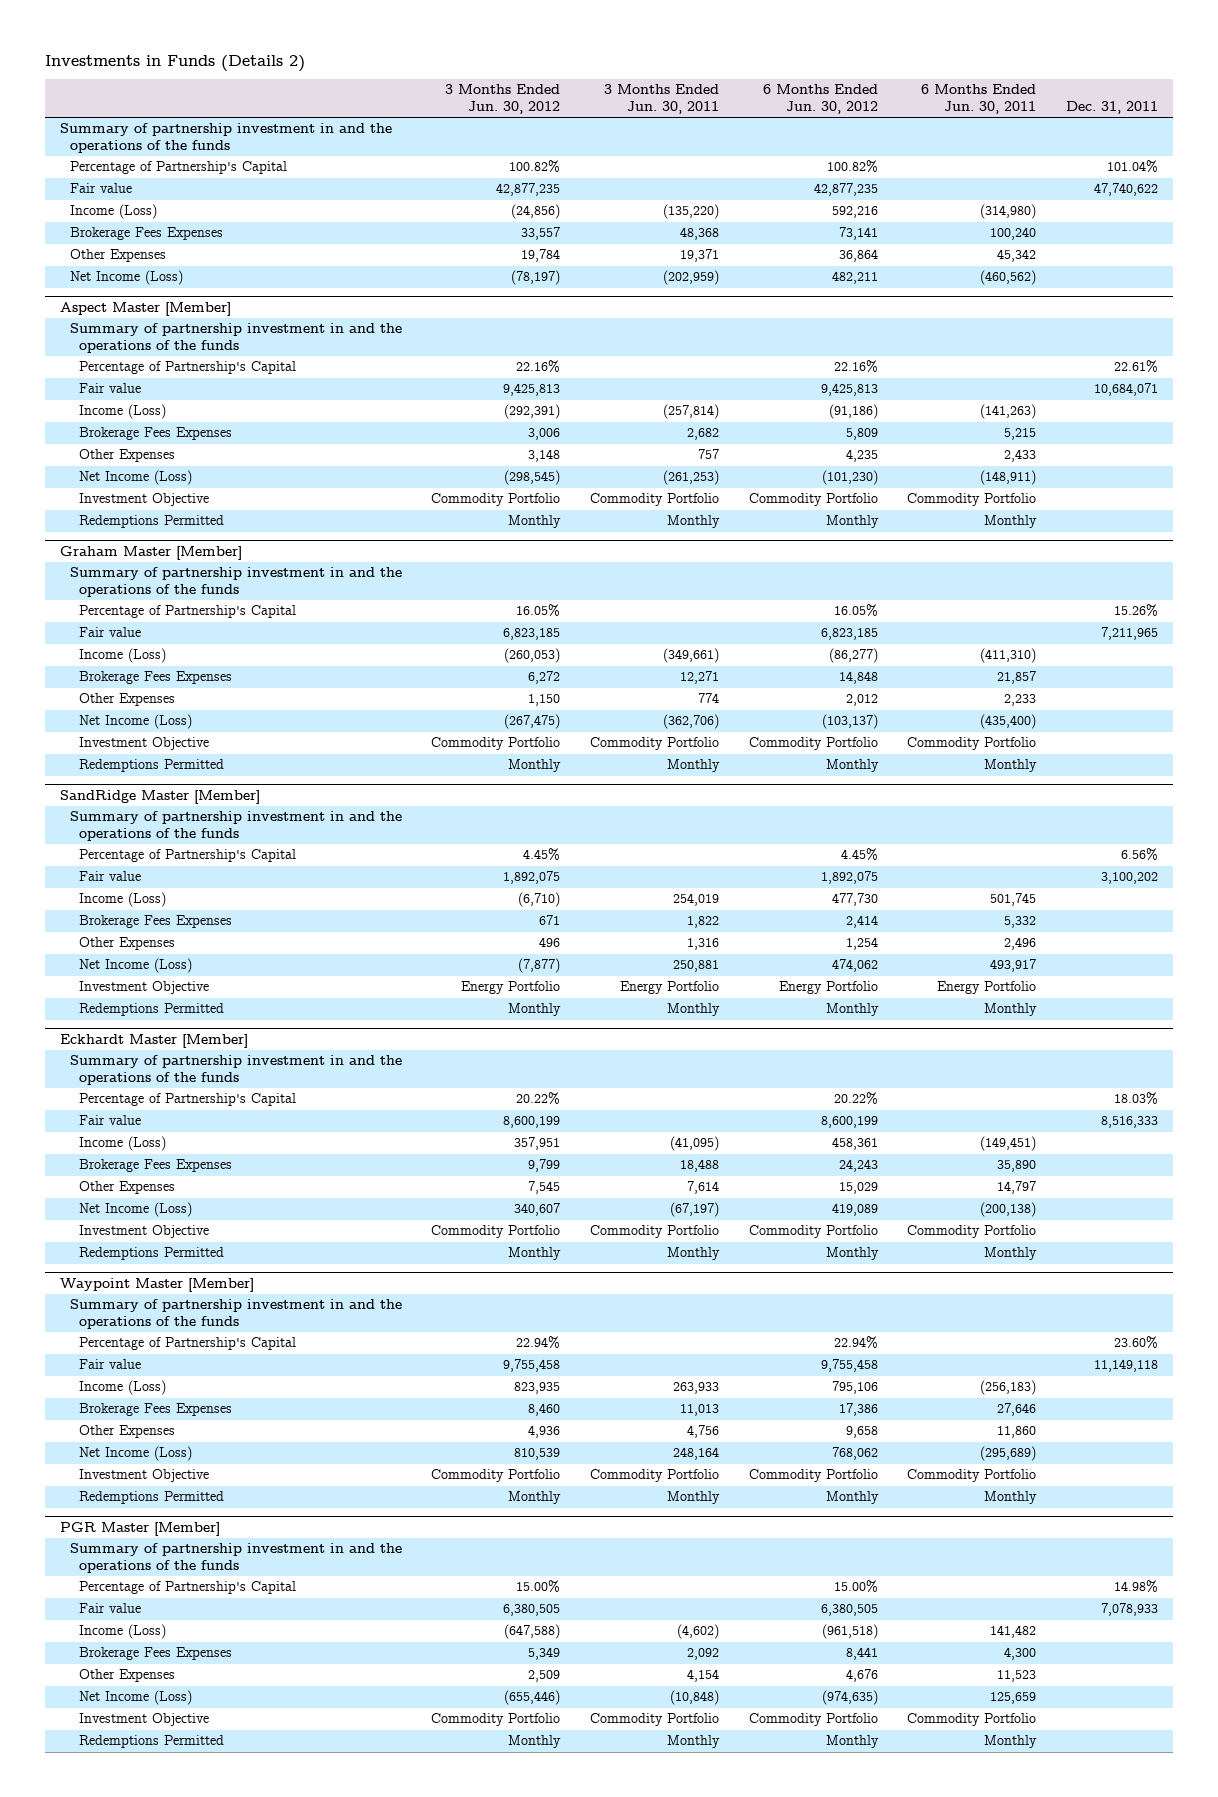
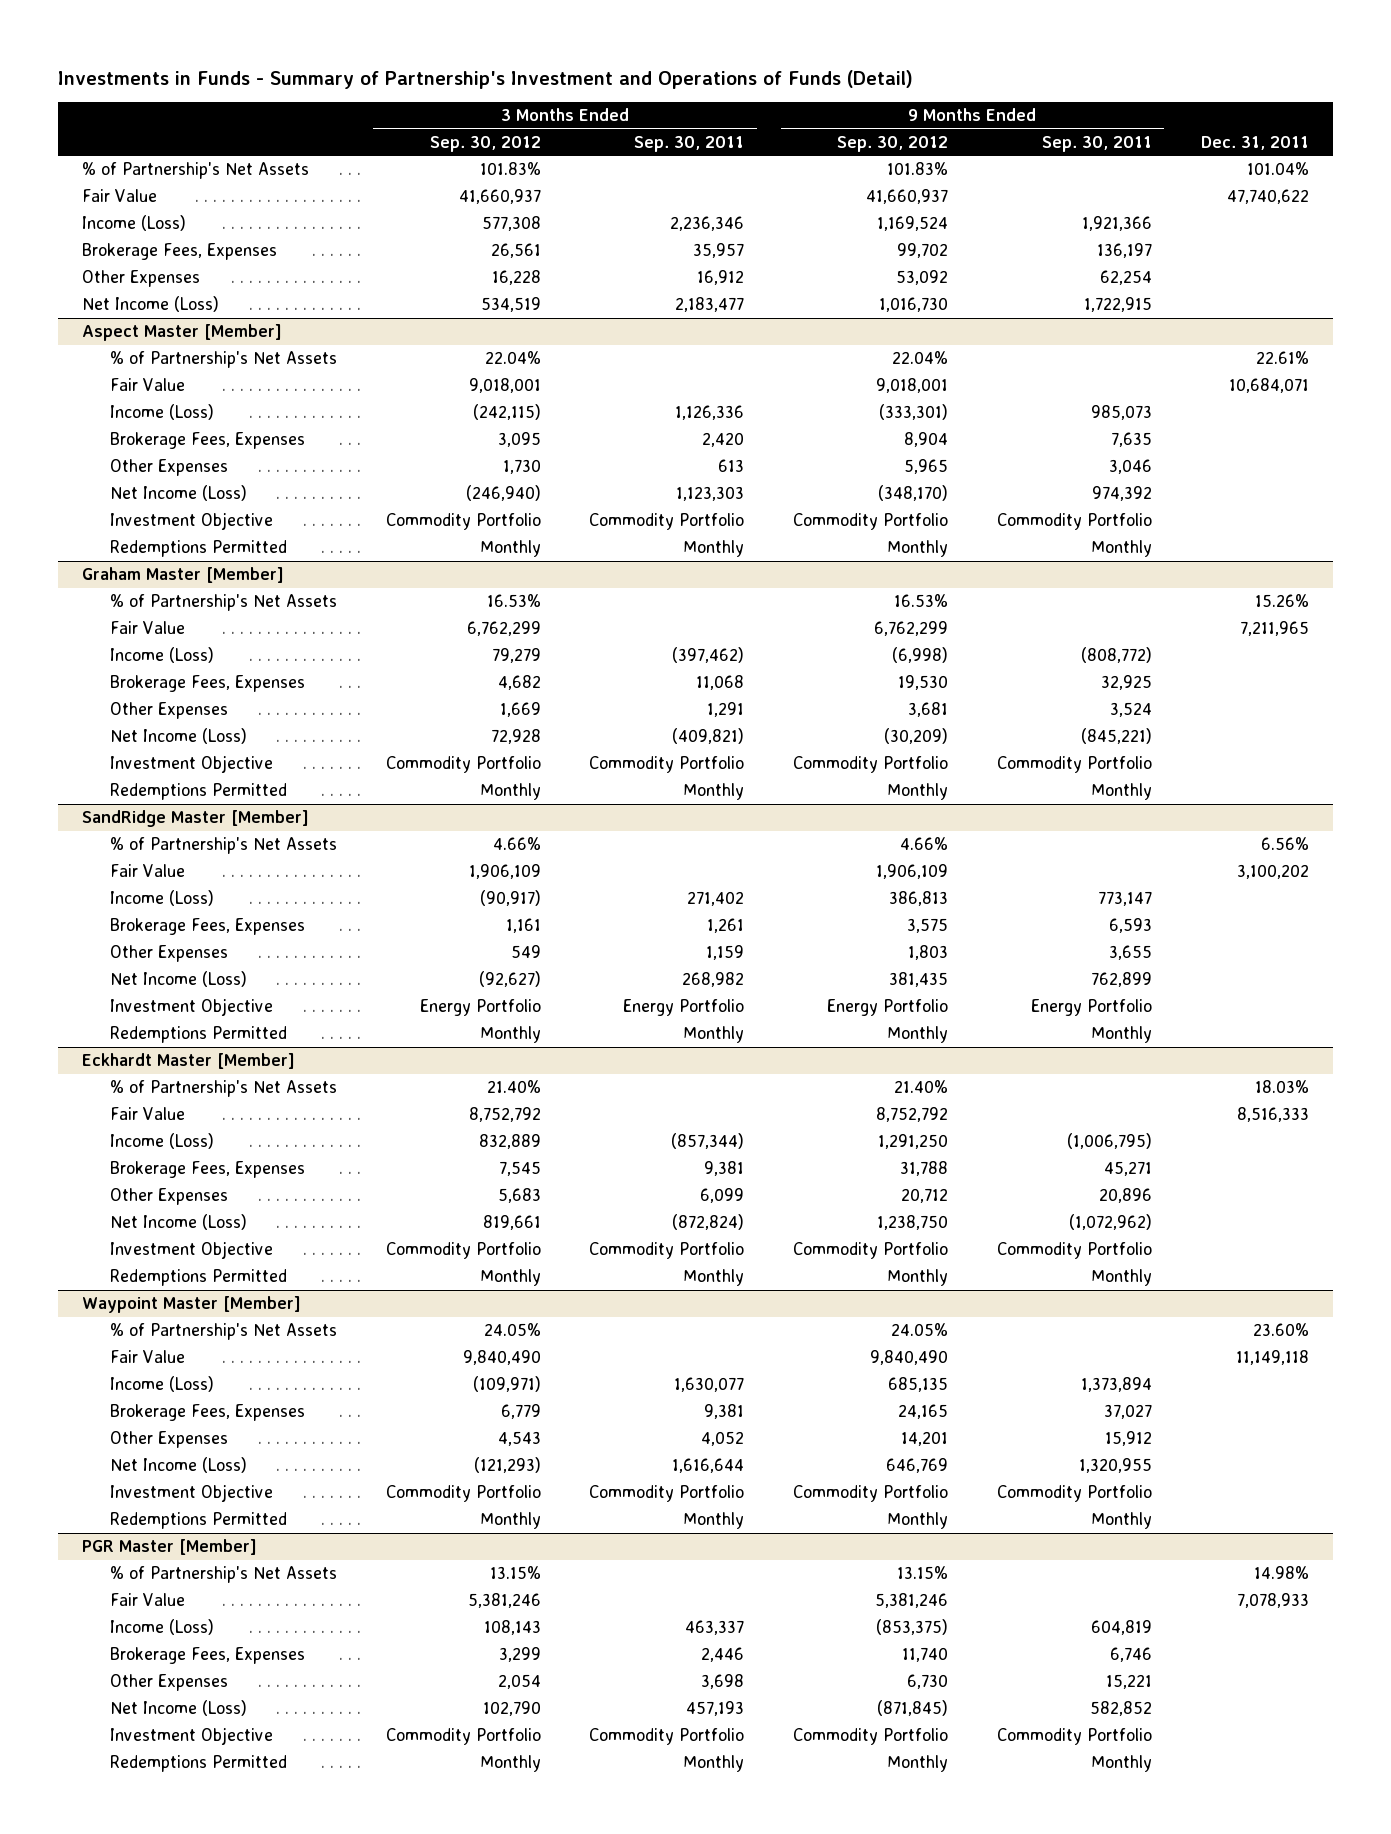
- Investments in Funds (Details 2)
+ Investments in Funds - Summary of Partnership's Investment and Operations of Funds (Detail)
- | 3 Months Ended Jun. 30, 2012 | 3 Months Ended Jun. 30, 2011 | 6 Months Ended Jun. 30, 2012 | 6 Months Ended Jun. 30, 2011 | Dec. 31, 2011
+ | 3 Months Ended Sep. 30, 2012 | 3 Months Ended Sep. 30, 2011 | 9 Months Ended Sep. 30, 2012 | 9 Months Ended Sep. 30, 2011 | Dec. 31, 2011
- Summary of partnership investment in and the operations of the funds
- Percentage of Partnership's Capital | 100.82% | | 100.82% | | 101.04%
- Fair value | 42,877,235 | | 42,877,235 | | 47,740,622
+ % of Partnership's Net Assets | 101.83% | | 101.83% | | 101.04%
+ Fair Value | 41,660,937 | | 41,660,937 | | 47,740,622
- Brokerage Fees Expenses | 33,557 | 48,368 | 73,141 | 100,240 |
+ Brokerage Fees, Expenses | 26,561 | 35,957 | 99,702 | 136,197 |
@ Aspect Master [Member]
- Summary of partnership investment in and the operations of the funds
- Percentage of Partnership's Capital | 22.16% | | 22.16% | | 22.61%
- Fair value | 9,425,813 | | 9,425,813 | | 10,684,071
+ % of Partnership's Net Assets | 22.04% | | 22.04% | | 22.61%
+ Fair Value | 9,018,001 | | 9,018,001 | | 10,684,071
- Brokerage Fees Expenses | 3,006 | 2,682 | 5,809 | 5,215 |
+ Brokerage Fees, Expenses | 3,095 | 2,420 | 8,904 | 7,635 |
@ Graham Master [Member]
- Summary of partnership investment in and the operations of the funds
- Percentage of Partnership's Capital | 16.05% | | 16.05% | | 15.26%
- Fair value | 6,823,185 | | 6,823,185 | | 7,211,965
+ % of Partnership's Net Assets | 16.53% | | 16.53% | | 15.26%
+ Fair Value | 6,762,299 | | 6,762,299 | | 7,211,965
- Brokerage Fees Expenses | 6,272 | 12,271 | 14,848 | 21,857 |
+ Brokerage Fees, Expenses | 4,682 | 11,068 | 19,530 | 32,925 |
@ SandRidge Master [Member]
- Summary of partnership investment in and the operations of the funds
- Percentage of Partnership's Capital | 4.45% | | 4.45% | | 6.56%
- Fair value | 1,892,075 | | 1,892,075 | | 3,100,202
+ % of Partnership's Net Assets | 4.66% | | 4.66% | | 6.56%
+ Fair Value | 1,906,109 | | 1,906,109 | | 3,100,202
- Brokerage Fees Expenses | 671 | 1,822 | 2,414 | 5,332 |
+ Brokerage Fees, Expenses | 1,161 | 1,261 | 3,575 | 6,593 |
@ Eckhardt Master [Member]
- Summary of partnership investment in and the operations of the funds
- Percentage of Partnership's Capital | 20.22% | | 20.22% | | 18.03%
- Fair value | 8,600,199 | | 8,600,199 | | 8,516,333
+ % of Partnership's Net Assets | 21.40% | | 21.40% | | 18.03%
+ Fair Value | 8,752,792 | | 8,752,792 | | 8,516,333
- Brokerage Fees Expenses | 9,799 | 18,488 | 24,243 | 35,890 |
+ Brokerage Fees, Expenses | 7,545 | 9,381 | 31,788 | 45,271 |
@ Waypoint Master [Member]
- Summary of partnership investment in and the operations of the funds
- Percentage of Partnership's Capital | 22.94% | | 22.94% | | 23.60%
- Fair value | 9,755,458 | | 9,755,458 | | 11,149,118
+ % of Partnership's Net Assets | 24.05% | | 24.05% | | 23.60%
+ Fair Value | 9,840,490 | | 9,840,490 | | 11,149,118
- Brokerage Fees Expenses | 8,460 | 11,013 | 17,386 | 27,646 |
+ Brokerage Fees, Expenses | 6,779 | 9,381 | 24,165 | 37,027 |
@ PGR Master [Member]
- Summary of partnership investment in and the operations of the funds
- Percentage of Partnership's Capital | 15.00% | | 15.00% | | 14.98%
- Fair value | 6,380,505 | | 6,380,505 | | 7,078,933
+ % of Partnership's Net Assets | 13.15% | | 13.15% | | 14.98%
+ Fair Value | 5,381,246 | | 5,381,246 | | 7,078,933
- Brokerage Fees Expenses | 5,349 | 2,092 | 8,441 | 4,300 |
+ Brokerage Fees, Expenses | 3,299 | 2,446 | 11,740 | 6,746 |

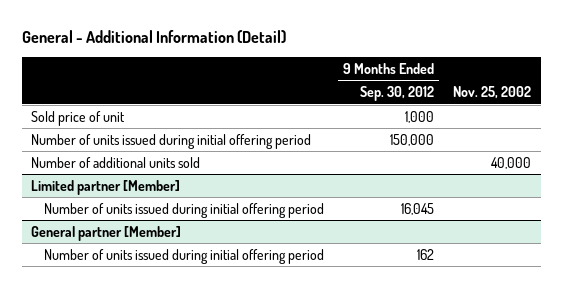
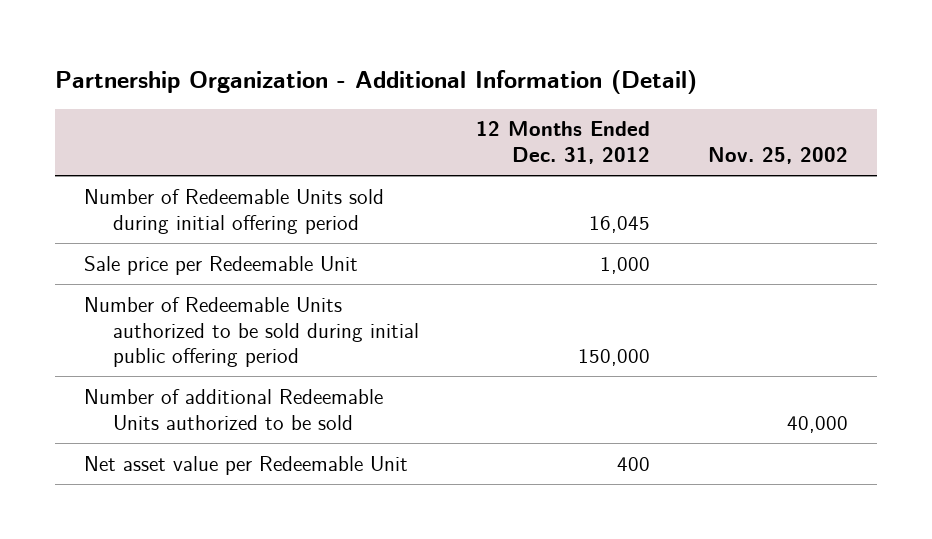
- General - Additional Information (Detail)
+ Partnership Organization - Additional Information (Detail)
- | 9 Months Ended Sep. 30, 2012 | Nov. 25, 2002
+ | 12 Months Ended Dec. 31, 2012 | Nov. 25, 2002
- Sold price of unit | 1,000 |
- Number of units issued during initial offering period | 150,000 |
- Number of additional units sold | | 40,000
- Limited partner [Member]
- Number of units issued during initial offering period | 16,045 |
- General partner [Member]
- Number of units issued during initial offering period | 162 |
+ Number of Redeemable Units sold during initial offering period | 16,045 |
+ Sale price per Redeemable Unit | 1,000 |
+ Number of Redeemable Units authorized to be sold during initial public offering period | 150,000 |
+ Number of additional Redeemable Units authorized to be sold | | 40,000
+ Net asset value per Redeemable Unit | 400 |

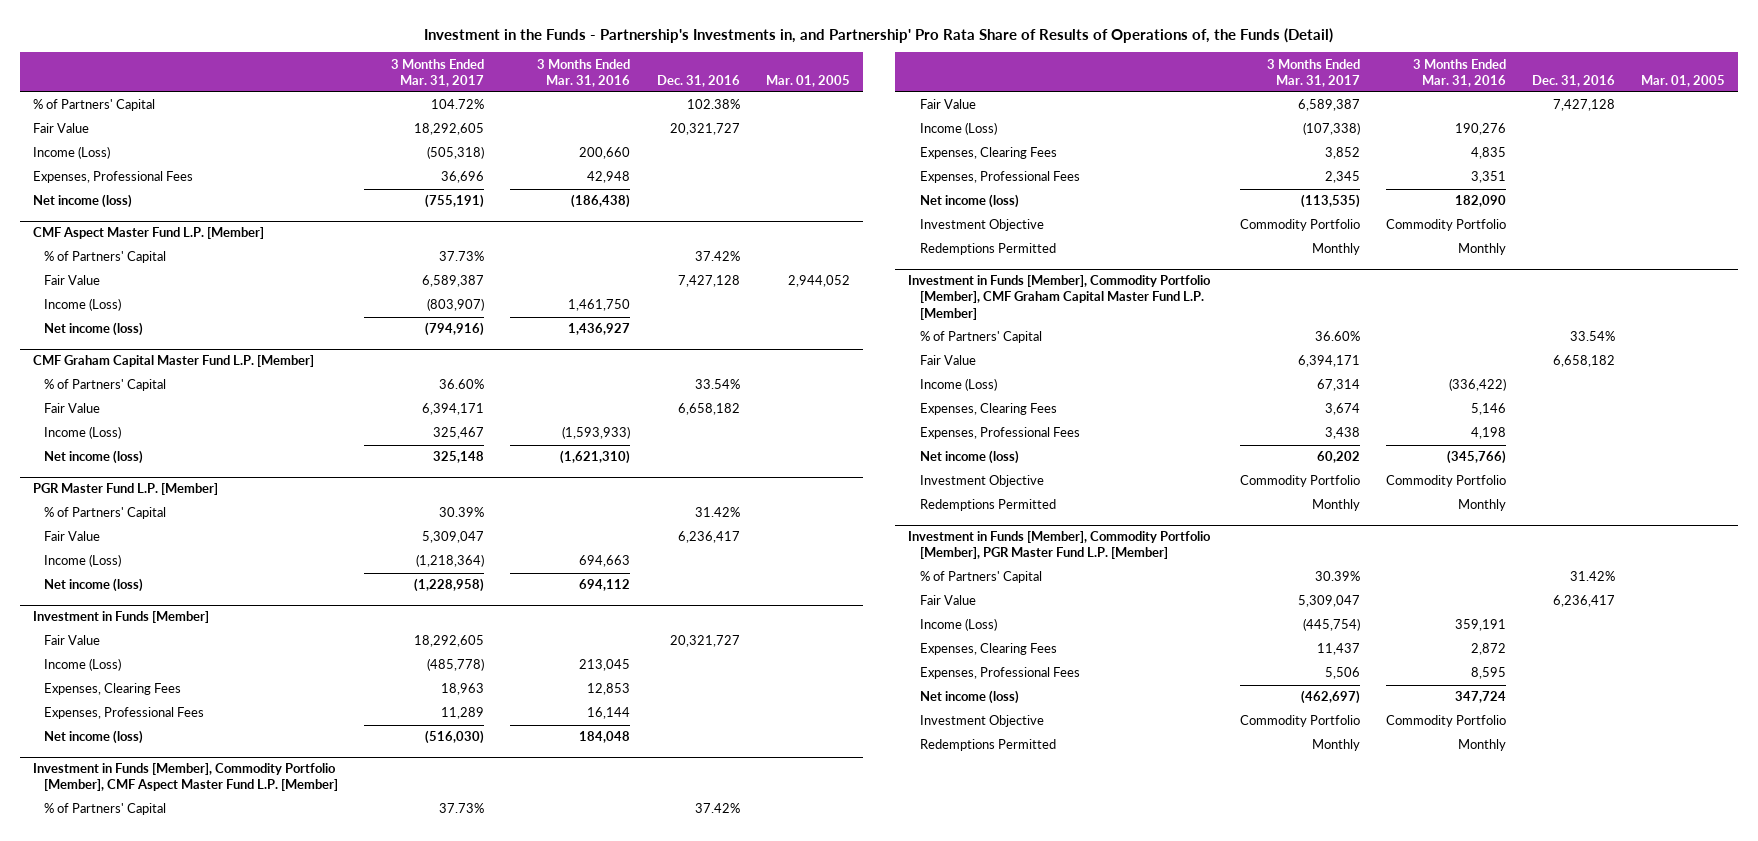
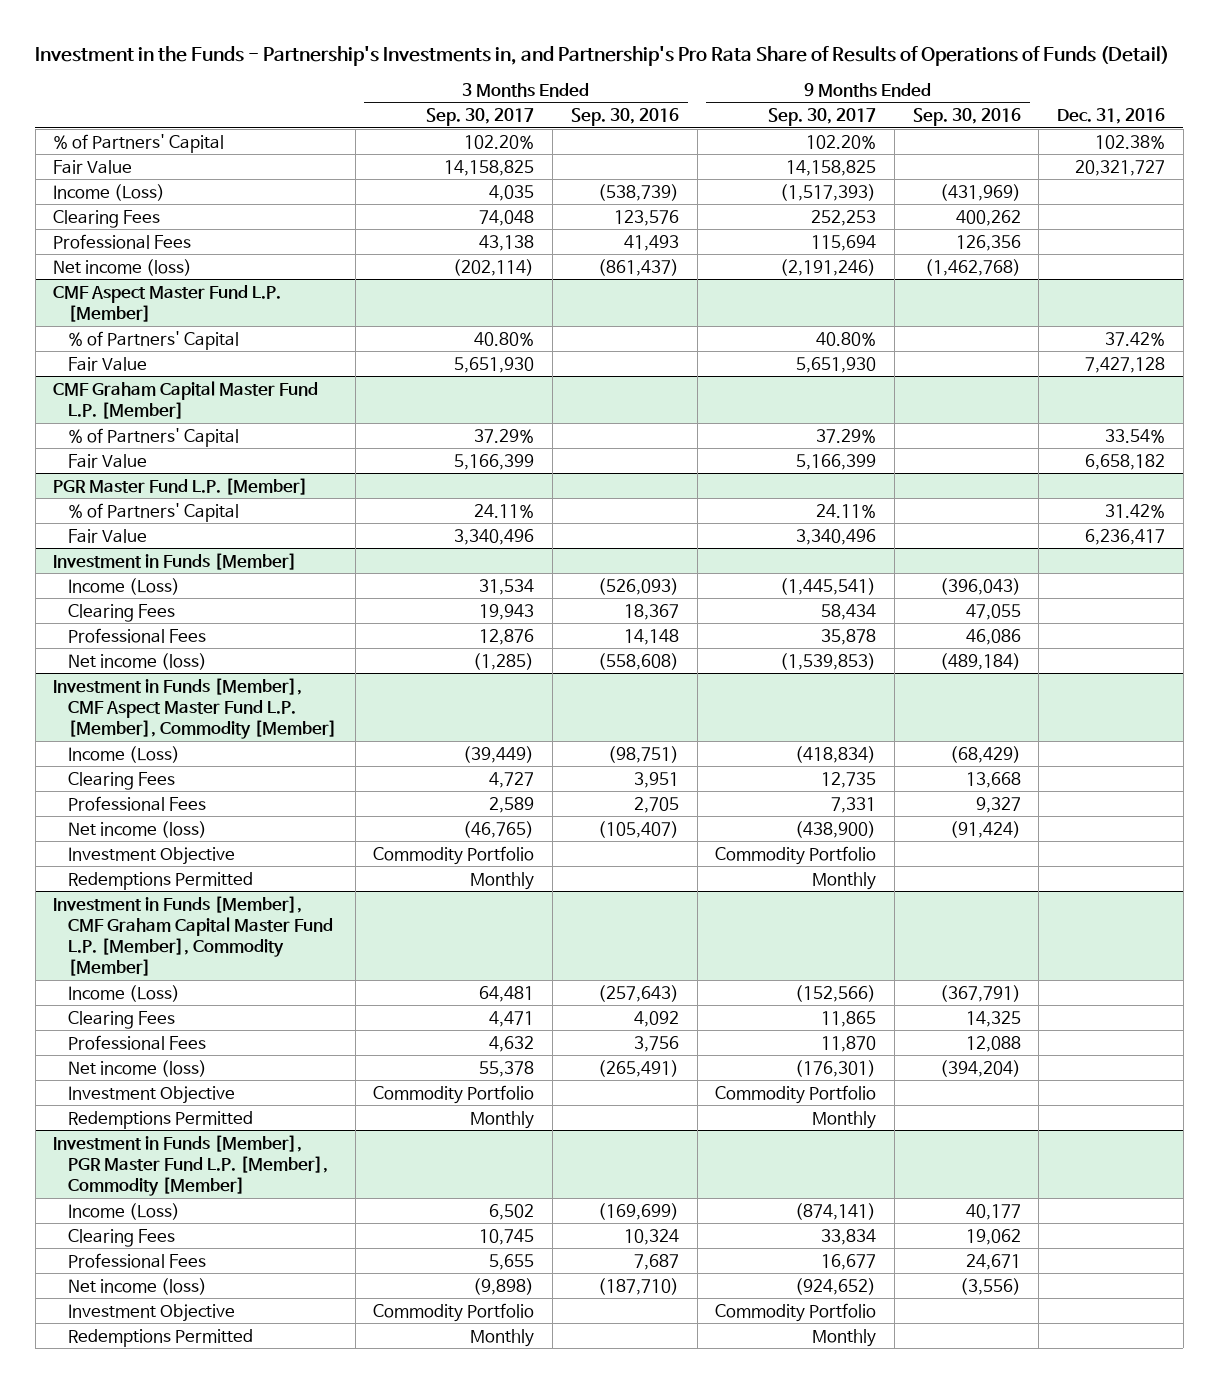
- Investment in the Funds - Partnership's Investments in, and Partnership' Pro Rata Share of Results of Operations of, the Funds (Detail)
+ Investment in the Funds - Partnership's Investments in, and Partnership's Pro Rata Share of Results of Operations of Funds (Detail)
- | 3 Months Ended Mar. 31, 2017 | 3 Months Ended Mar. 31, 2016 | Dec. 31, 2016 | Mar. 01, 2005
+ | 3 Months Ended Sep. 30, 2017 | 3 Months Ended Sep. 30, 2016 | 9 Months Ended Sep. 30, 2017 | 9 Months Ended Sep. 30, 2016 | Dec. 31, 2016
- Expenses, Professional Fees | 36,696 | 42,948 | |
+ Clearing Fees | 74,048 | 123,576 | 252,253 | 400,262 |
+ Professional Fees | 43,138 | 41,493 | 115,694 | 126,356 |
@ CMF Aspect Master Fund L.P. [Member]
- Income (Loss) | (803,907) | 1,461,750 | |
- Net income (loss) | (794,916) | 1,436,927 | |
@ CMF Graham Capital Master Fund L.P. [Member]
- Income (Loss) | 325,467 | (1,593,933) | |
- Net income (loss) | 325,148 | (1,621,310) | |
@ PGR Master Fund L.P. [Member]
- Income (Loss) | (1,218,364) | 694,663 | |
- Net income (loss) | (1,228,958) | 694,112 | |
@ Investment in Funds [Member]
- Fair Value | 18,292,605 | | 20,321,727 |
- Expenses, Clearing Fees | 18,963 | 12,853 | |
- Expenses, Professional Fees | 11,289 | 16,144 | |
+ Clearing Fees | 19,943 | 18,367 | 58,434 | 47,055 |
+ Professional Fees | 12,876 | 14,148 | 35,878 | 46,086 |
- Investment in Funds [Member], Commodity Portfolio [Member], CMF Aspect Master Fund L.P. [Member]
- % of Partners' Capital | 37.73% | | 37.42% |
- Fair Value | 6,589,387 | | 7,427,128 |
+ Investment in Funds [Member], CMF Aspect Master Fund L.P. [Member], Commodity [Member]
- Expenses, Clearing Fees | 3,852 | 4,835 | |
- Expenses, Professional Fees | 2,345 | 3,351 | |
+ Clearing Fees | 4,727 | 3,951 | 12,735 | 13,668 |
+ Professional Fees | 2,589 | 2,705 | 7,331 | 9,327 |
- Investment in Funds [Member], Commodity Portfolio [Member], CMF Graham Capital Master Fund L.P. [Member]
- % of Partners' Capital | 36.60% | | 33.54% |
- Fair Value | 6,394,171 | | 6,658,182 |
+ Investment in Funds [Member], CMF Graham Capital Master Fund L.P. [Member], Commodity [Member]
- Expenses, Clearing Fees | 3,674 | 5,146 | |
- Expenses, Professional Fees | 3,438 | 4,198 | |
+ Clearing Fees | 4,471 | 4,092 | 11,865 | 14,325 |
+ Professional Fees | 4,632 | 3,756 | 11,870 | 12,088 |
- Investment in Funds [Member], Commodity Portfolio [Member], PGR Master Fund L.P. [Member]
- % of Partners' Capital | 30.39% | | 31.42% |
- Fair Value | 5,309,047 | | 6,236,417 |
+ Investment in Funds [Member], PGR Master Fund L.P. [Member], Commodity [Member]
- Expenses, Clearing Fees | 11,437 | 2,872 | |
- Expenses, Professional Fees | 5,506 | 8,595 | |
+ Clearing Fees | 10,745 | 10,324 | 33,834 | 19,062 |
+ Professional Fees | 5,655 | 7,687 | 16,677 | 24,671 |

